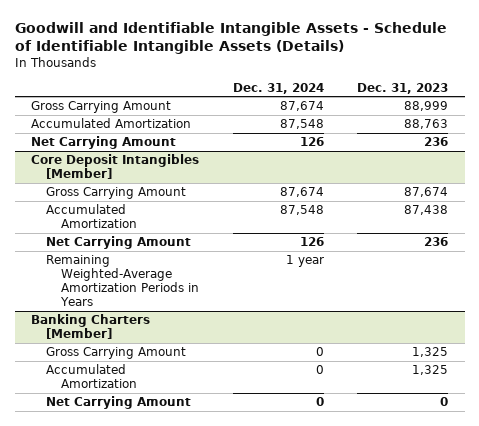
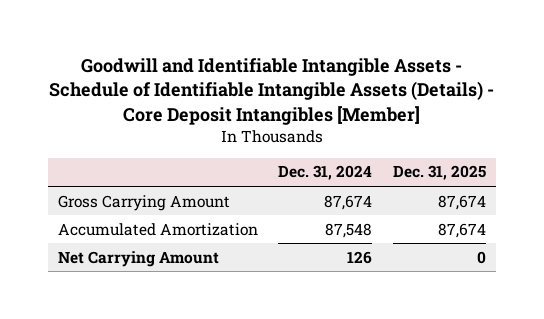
- Goodwill and Identifiable Intangible Assets - Schedule of Identifiable Intangible Assets (Details)
+ Goodwill and Identifiable Intangible Assets - Schedule of Identifiable Intangible Assets (Details) - Core Deposit Intangibles [Member]
- | Dec. 31, 2024 | Dec. 31, 2023
+ | Dec. 31, 2024 | Dec. 31, 2025
- Core Deposit Intangibles [Member]
- Gross Carrying Amount | 87,674 | 87,674
- Accumulated Amortization | 87,548 | 87,438
- Net Carrying Amount | 126 | 236
- Remaining Weighted-Average Amortization Periods in Years | 1 year |
- Banking Charters [Member]
- Gross Carrying Amount | 0 | 1,325
- Accumulated Amortization | 0 | 1,325
- Net Carrying Amount | 0 | 0

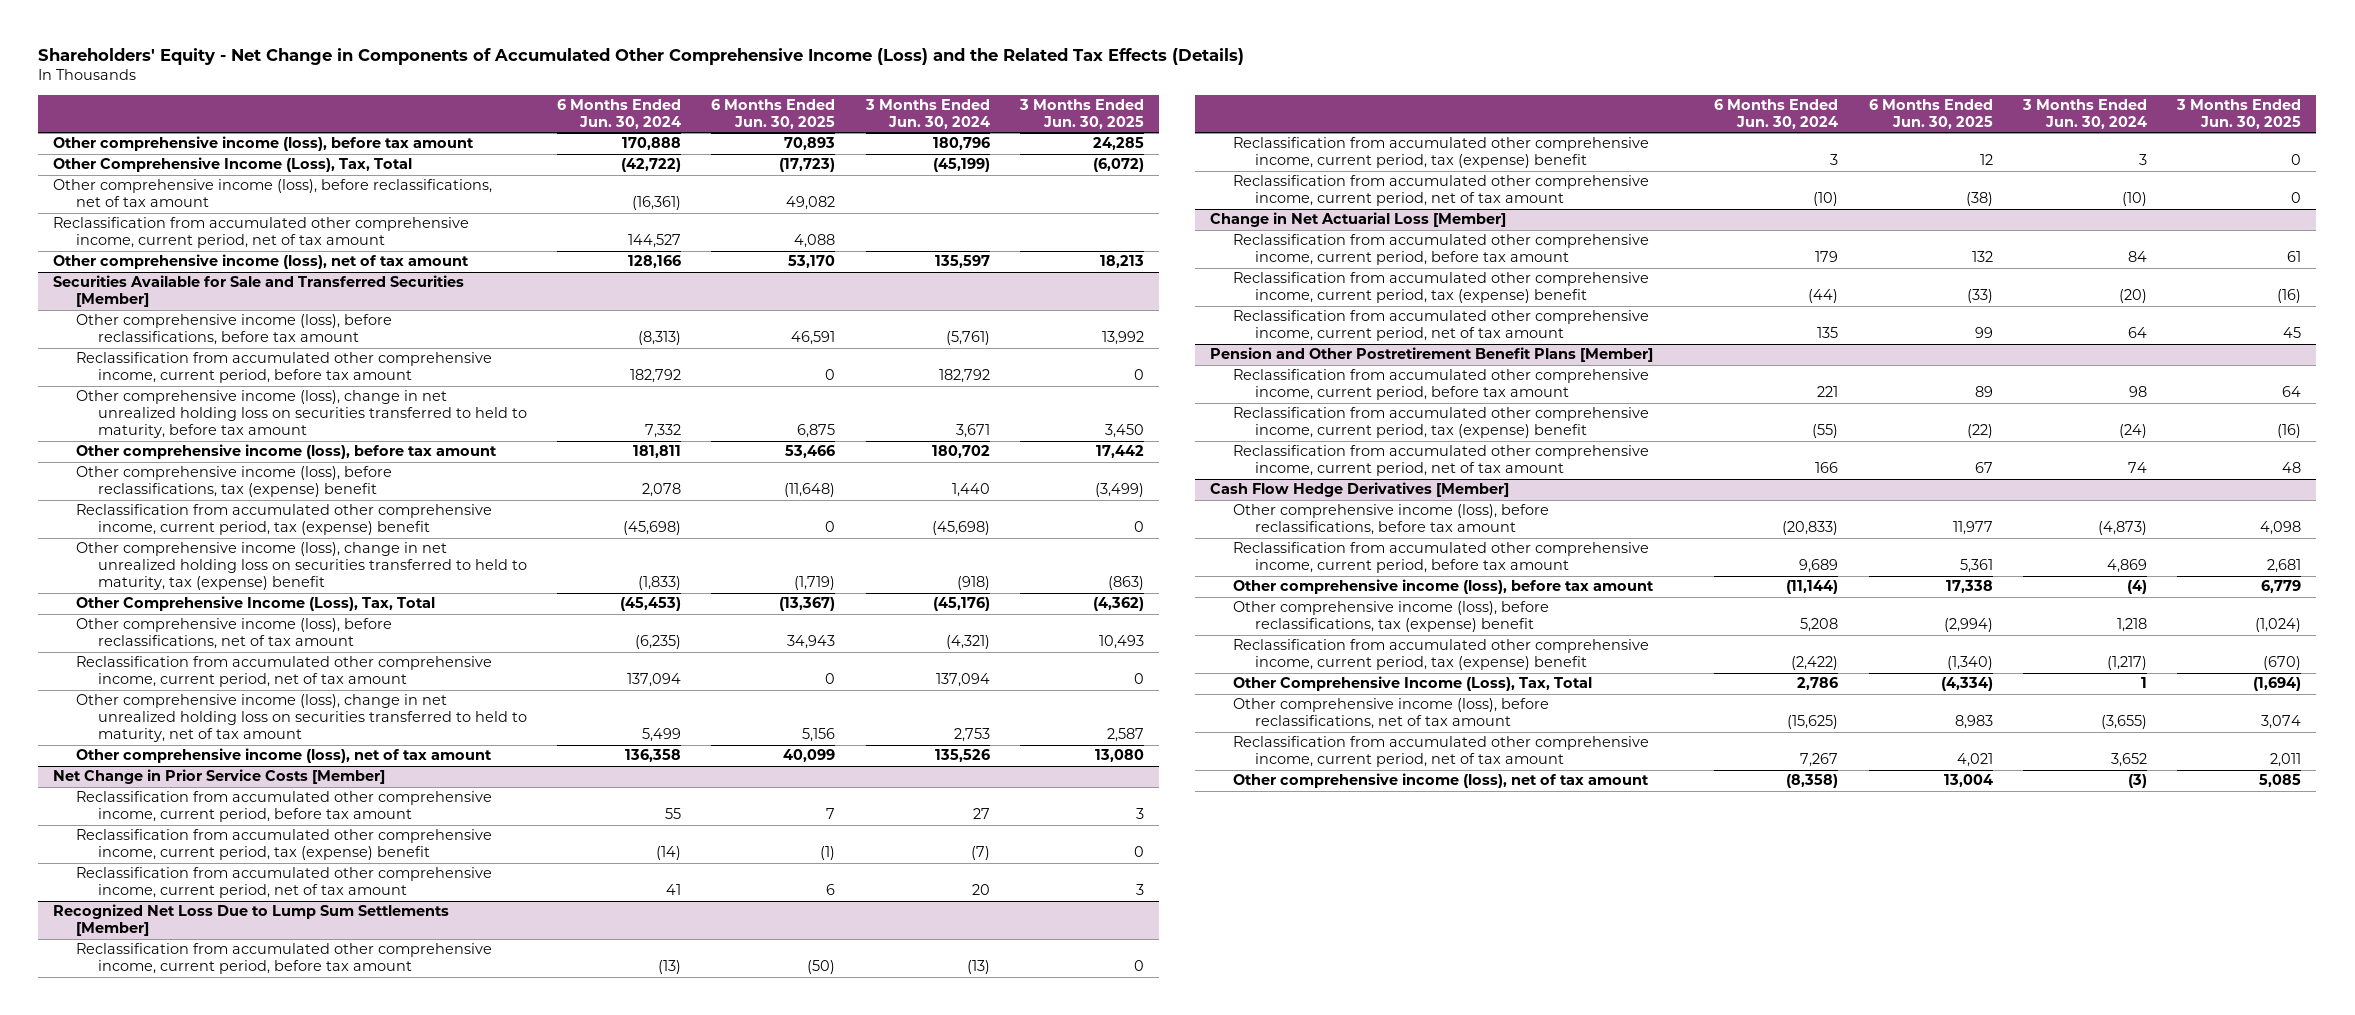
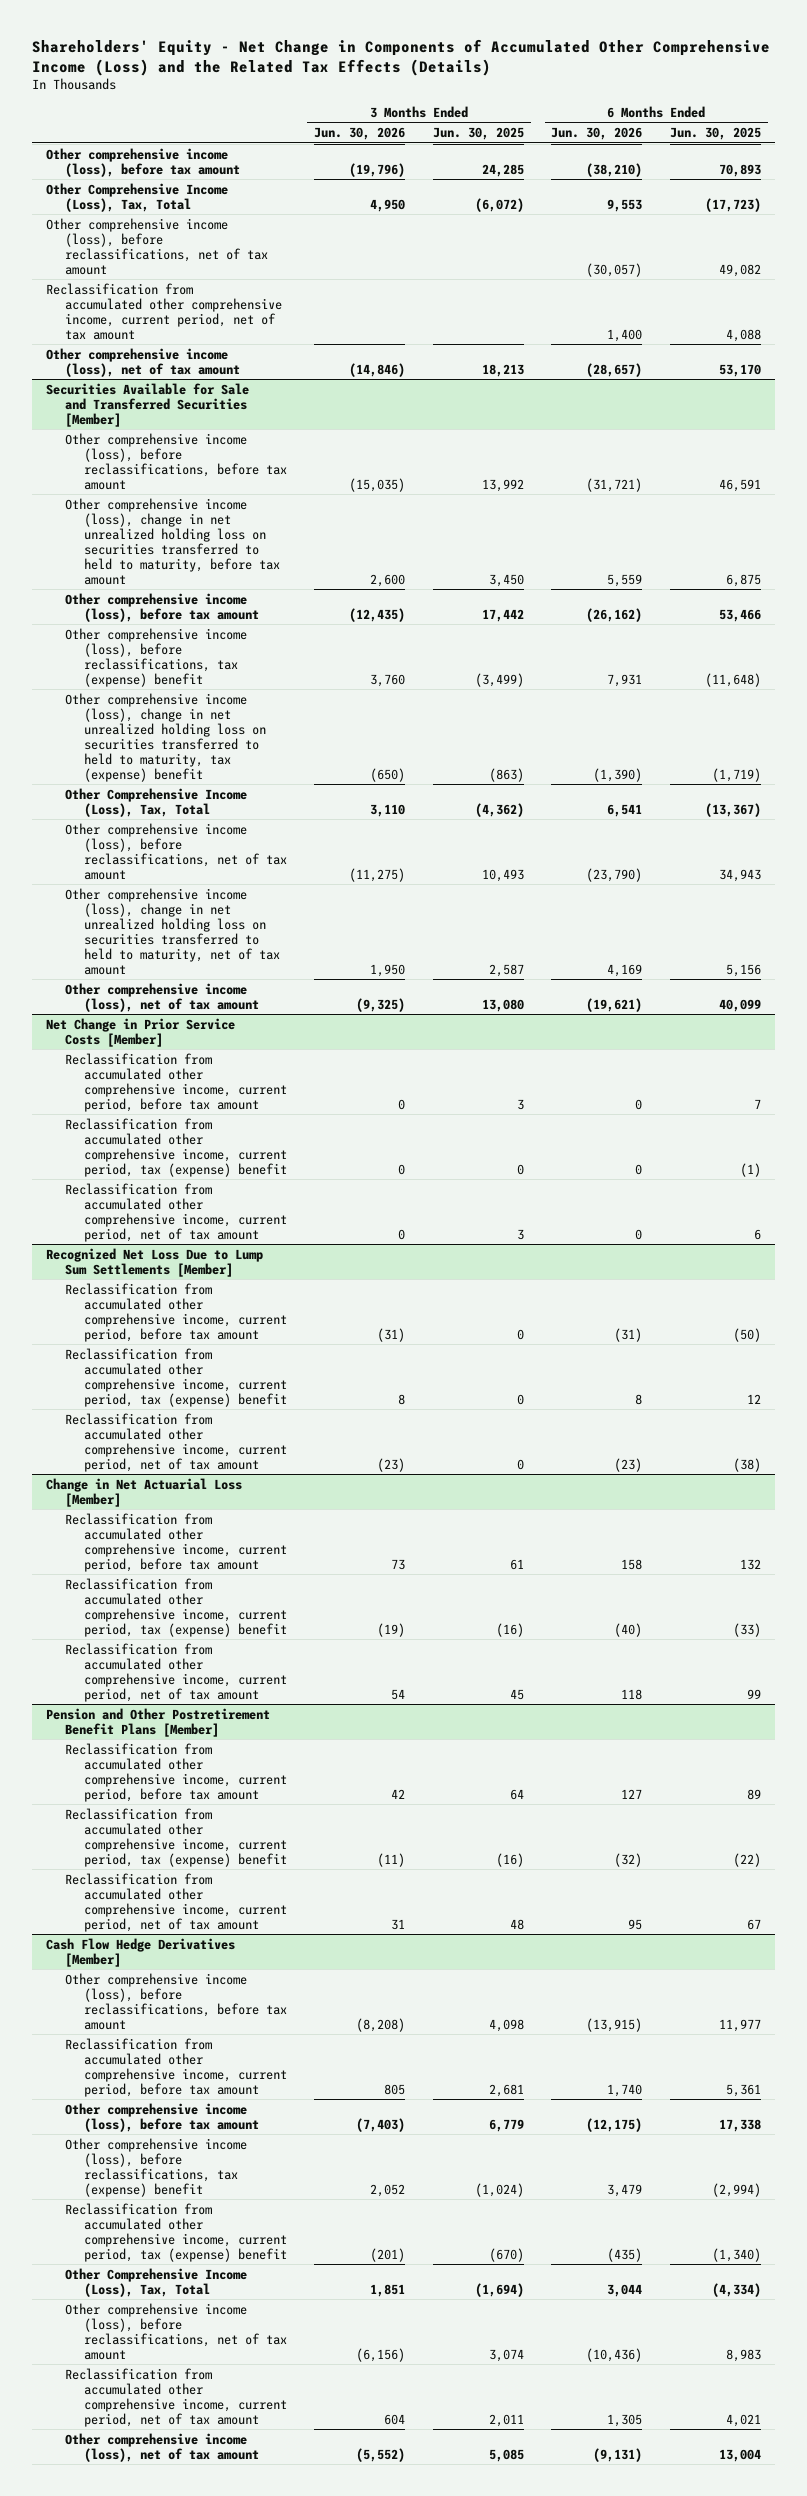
- | 6 Months Ended Jun. 30, 2024 | 6 Months Ended Jun. 30, 2025 | 3 Months Ended Jun. 30, 2024 | 3 Months Ended Jun. 30, 2025
+ | 3 Months Ended Jun. 30, 2026 | 3 Months Ended Jun. 30, 2025 | 6 Months Ended Jun. 30, 2026 | 6 Months Ended Jun. 30, 2025
@ Securities Available for Sale and Transferred Securities [Member]
- Reclassification from accumulated other comprehensive income, current period, before tax amount | 182,792 | 0 | 182,792 | 0
- Reclassification from accumulated other comprehensive income, current period, tax (expense) benefit | (45,698) | 0 | (45,698) | 0
- Reclassification from accumulated other comprehensive income, current period, net of tax amount | 137,094 | 0 | 137,094 | 0

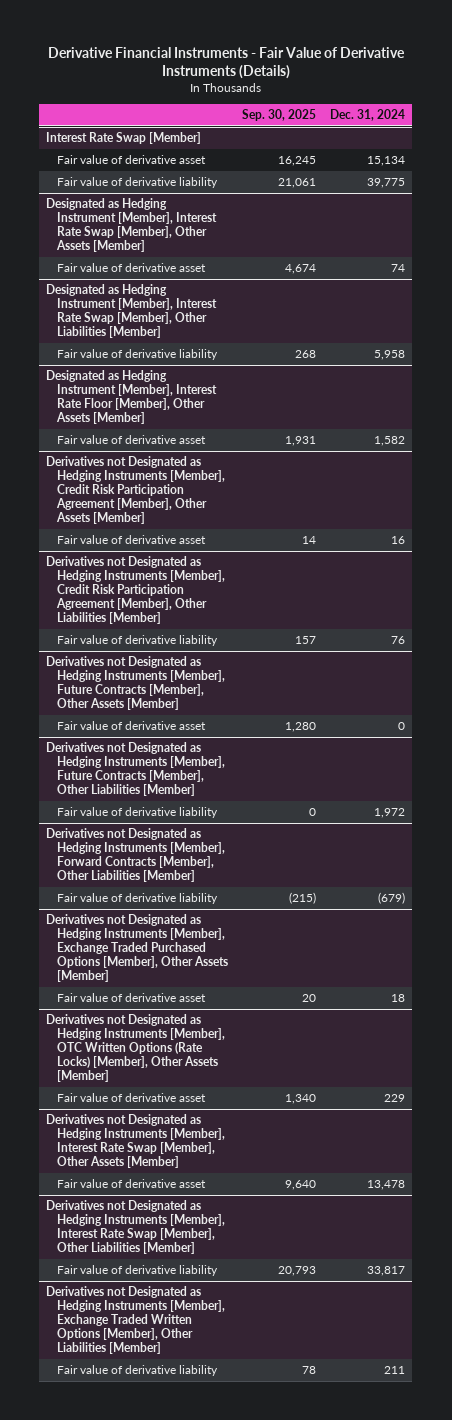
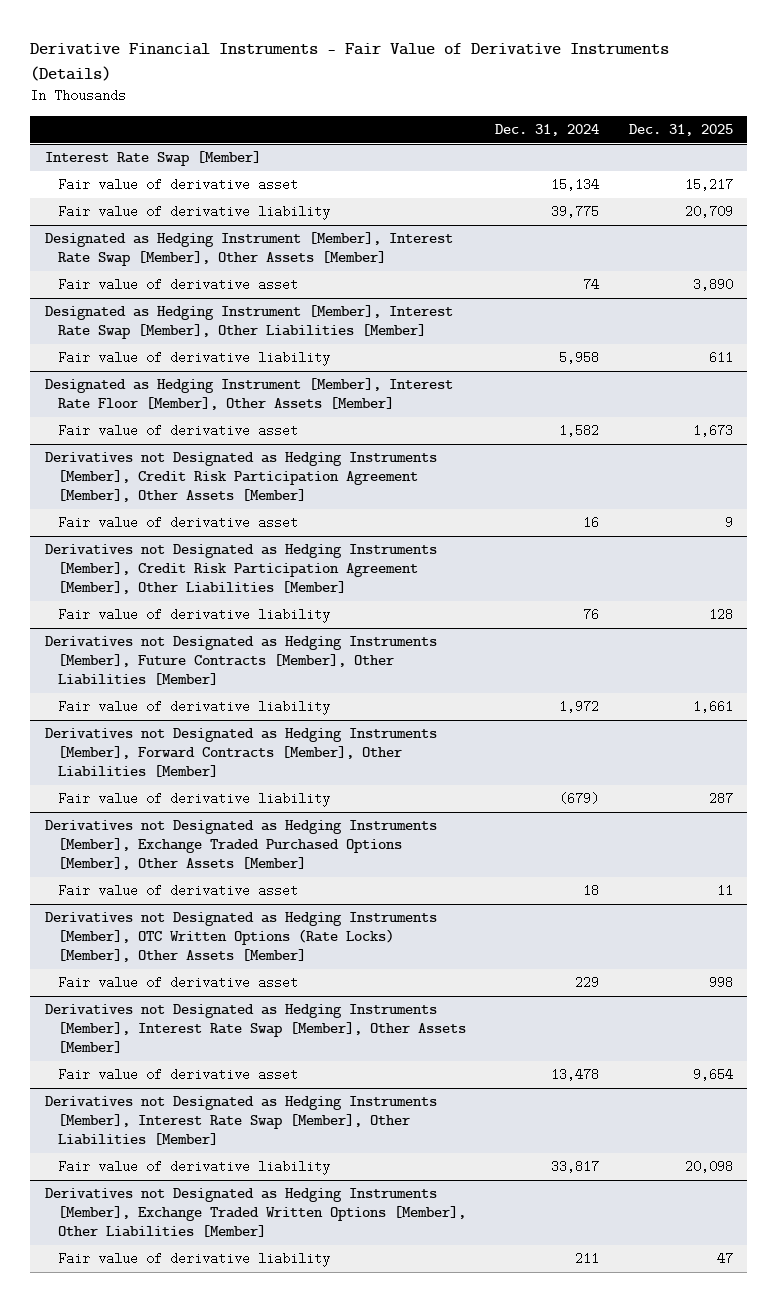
- | Sep. 30, 2025 | Dec. 31, 2024
+ | Dec. 31, 2024 | Dec. 31, 2025
- Derivatives not Designated as Hedging Instruments [Member], Future Contracts [Member], Other Assets [Member]
- Fair value of derivative asset | 1,280 | 0

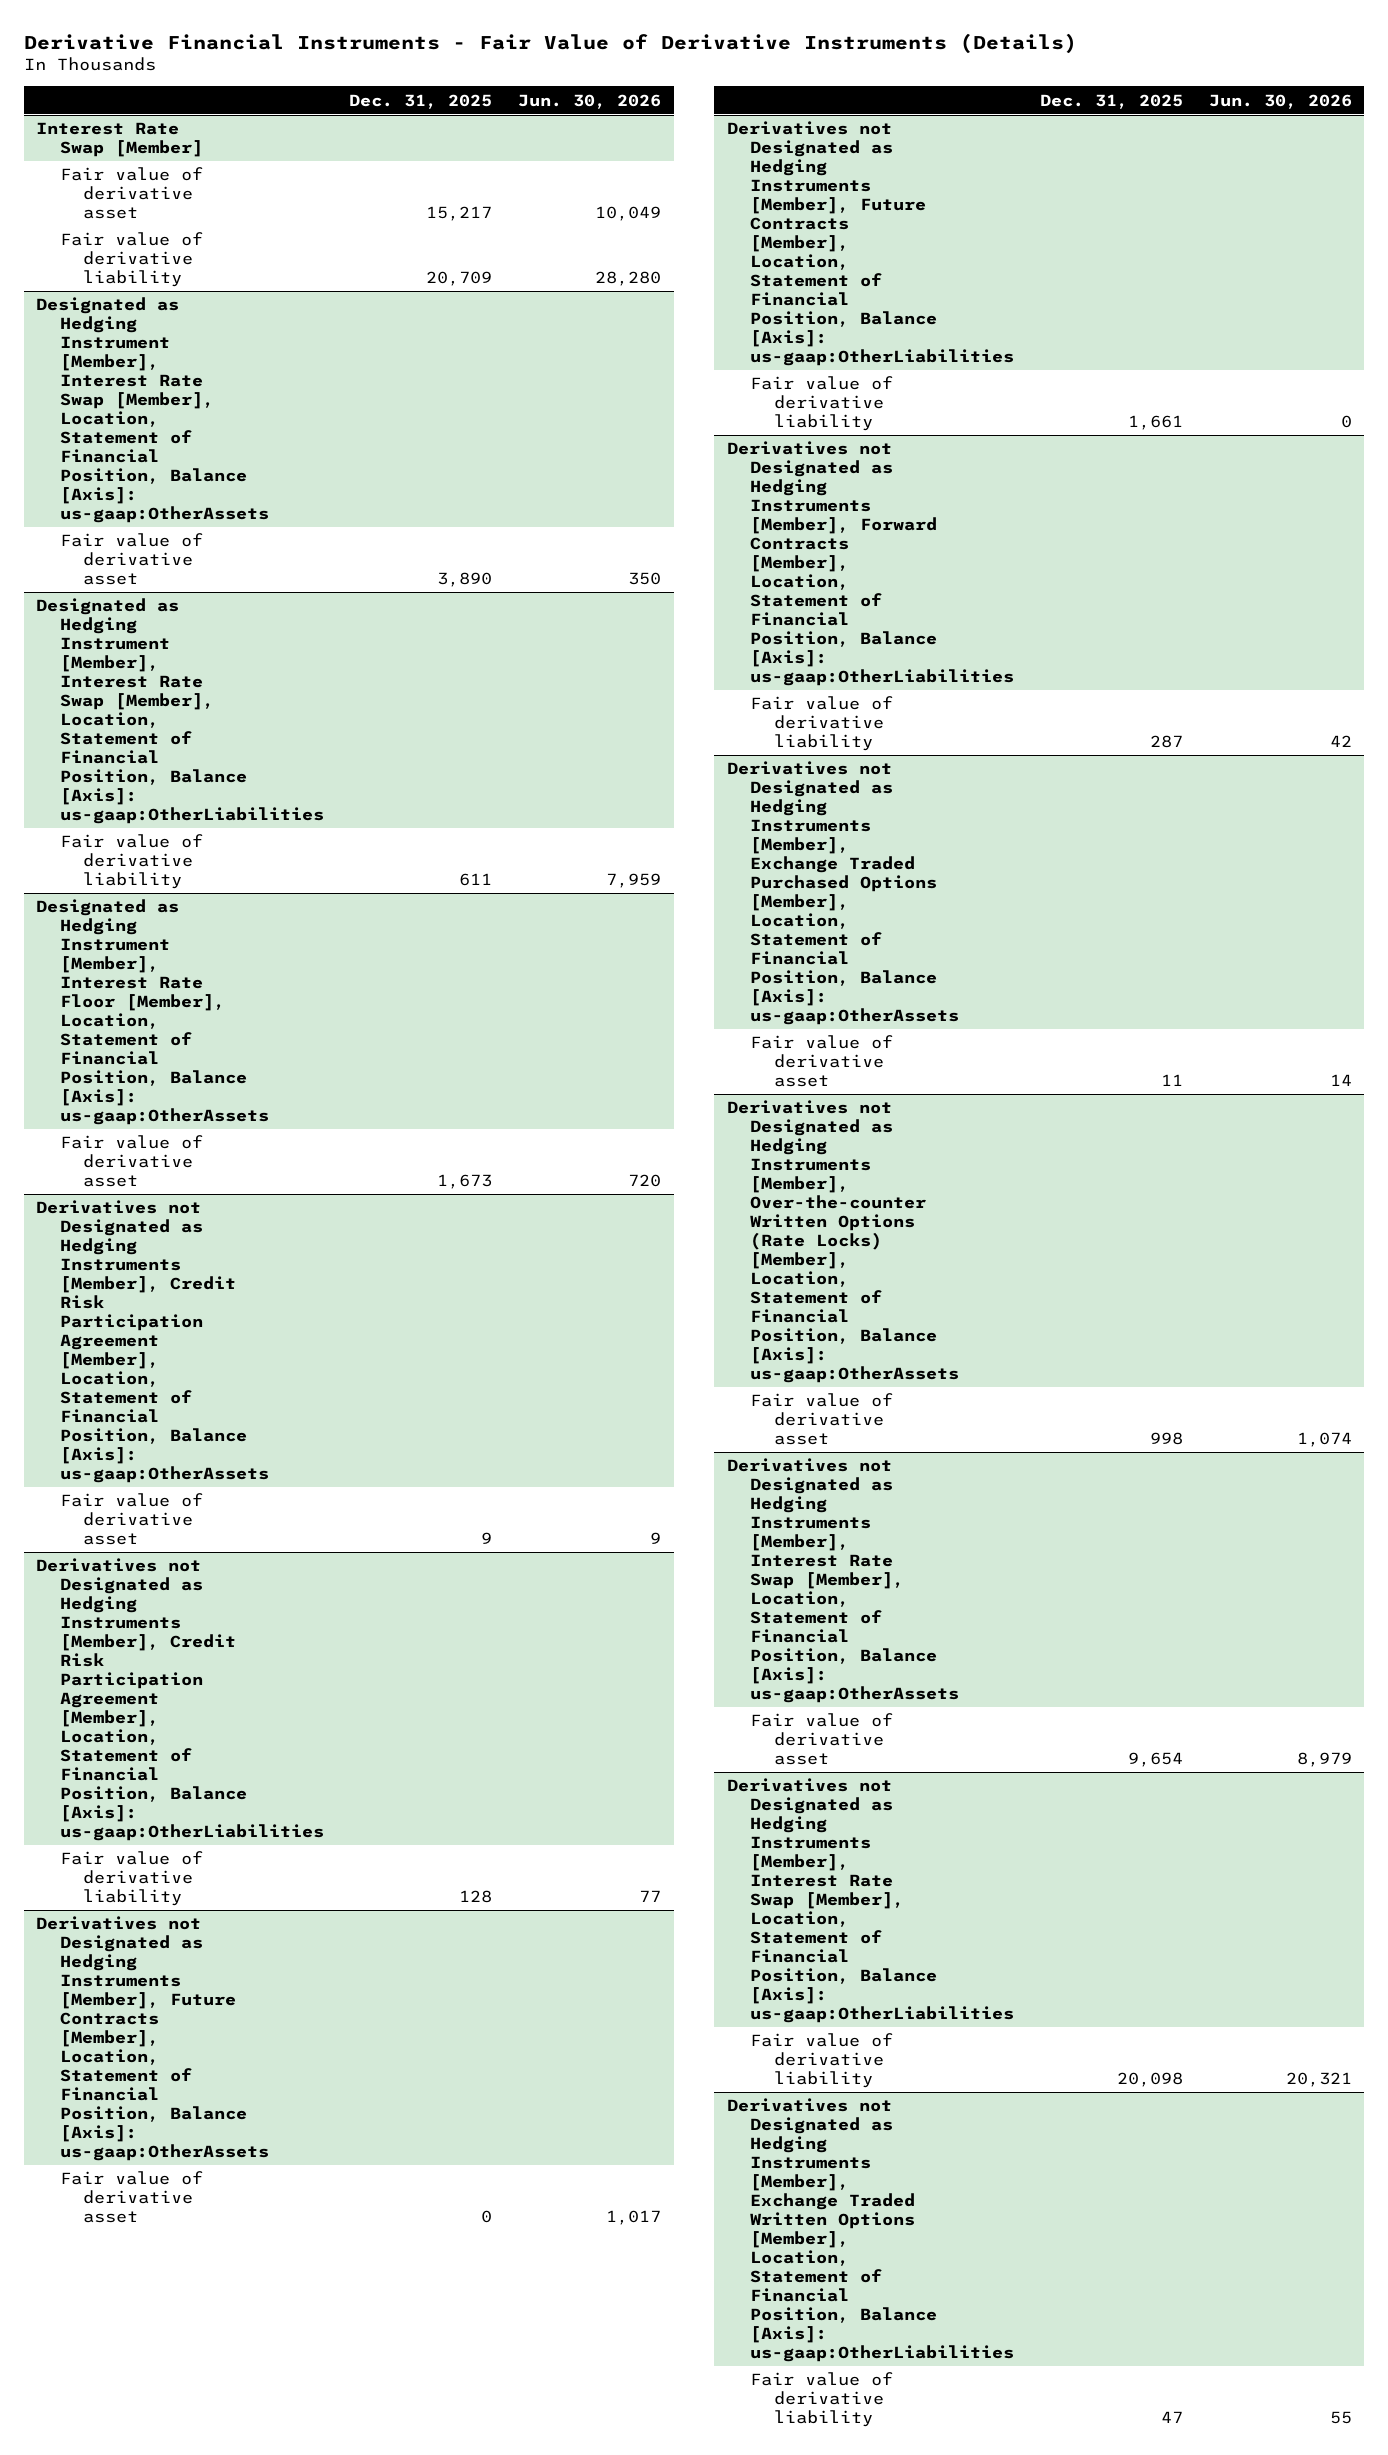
- | Dec. 31, 2024 | Dec. 31, 2025
+ | Dec. 31, 2025 | Jun. 30, 2026
- Designated as Hedging Instrument [Member], Interest Rate Swap [Member], Other Assets [Member]
+ Designated as Hedging Instrument [Member], Interest Rate Swap [Member], Location, Statement of Financial Position, Balance [Axis]: us-gaap:OtherAssets
- Designated as Hedging Instrument [Member], Interest Rate Swap [Member], Other Liabilities [Member]
+ Designated as Hedging Instrument [Member], Interest Rate Swap [Member], Location, Statement of Financial Position, Balance [Axis]: us-gaap:OtherLiabilities
- Designated as Hedging Instrument [Member], Interest Rate Floor [Member], Other Assets [Member]
+ Designated as Hedging Instrument [Member], Interest Rate Floor [Member], Location, Statement of Financial Position, Balance [Axis]: us-gaap:OtherAssets
- Derivatives not Designated as Hedging Instruments [Member], Credit Risk Participation Agreement [Member], Other Assets [Member]
+ Derivatives not Designated as Hedging Instruments [Member], Credit Risk Participation Agreement [Member], Location, Statement of Financial Position, Balance [Axis]: us-gaap:OtherAssets
- Derivatives not Designated as Hedging Instruments [Member], Credit Risk Participation Agreement [Member], Other Liabilities [Member]
+ Derivatives not Designated as Hedging Instruments [Member], Credit Risk Participation Agreement [Member], Location, Statement of Financial Position, Balance [Axis]: us-gaap:OtherLiabilities
- Derivatives not Designated as Hedging Instruments [Member], Future Contracts [Member], Other Liabilities [Member]
+ Derivatives not Designated as Hedging Instruments [Member], Future Contracts [Member], Location, Statement of Financial Position, Balance [Axis]: us-gaap:OtherAssets
+ Fair value of derivative asset | 0 | 1,017
+ Derivatives not Designated as Hedging Instruments [Member], Future Contracts [Member], Location, Statement of Financial Position, Balance [Axis]: us-gaap:OtherLiabilities
- Derivatives not Designated as Hedging Instruments [Member], Forward Contracts [Member], Other Liabilities [Member]
+ Derivatives not Designated as Hedging Instruments [Member], Forward Contracts [Member], Location, Statement of Financial Position, Balance [Axis]: us-gaap:OtherLiabilities
- Derivatives not Designated as Hedging Instruments [Member], Exchange Traded Purchased Options [Member], Other Assets [Member]
+ Derivatives not Designated as Hedging Instruments [Member], Exchange Traded Purchased Options [Member], Location, Statement of Financial Position, Balance [Axis]: us-gaap:OtherAssets
- Derivatives not Designated as Hedging Instruments [Member], OTC Written Options (Rate Locks) [Member], Other Assets [Member]
+ Derivatives not Designated as Hedging Instruments [Member], Over-the-counter Written Options (Rate Locks) [Member], Location, Statement of Financial Position, Balance [Axis]: us-gaap:OtherAssets
- Derivatives not Designated as Hedging Instruments [Member], Interest Rate Swap [Member], Other Assets [Member]
+ Derivatives not Designated as Hedging Instruments [Member], Interest Rate Swap [Member], Location, Statement of Financial Position, Balance [Axis]: us-gaap:OtherAssets
- Derivatives not Designated as Hedging Instruments [Member], Interest Rate Swap [Member], Other Liabilities [Member]
+ Derivatives not Designated as Hedging Instruments [Member], Interest Rate Swap [Member], Location, Statement of Financial Position, Balance [Axis]: us-gaap:OtherLiabilities
- Derivatives not Designated as Hedging Instruments [Member], Exchange Traded Written Options [Member], Other Liabilities [Member]
+ Derivatives not Designated as Hedging Instruments [Member], Exchange Traded Written Options [Member], Location, Statement of Financial Position, Balance [Axis]: us-gaap:OtherLiabilities

